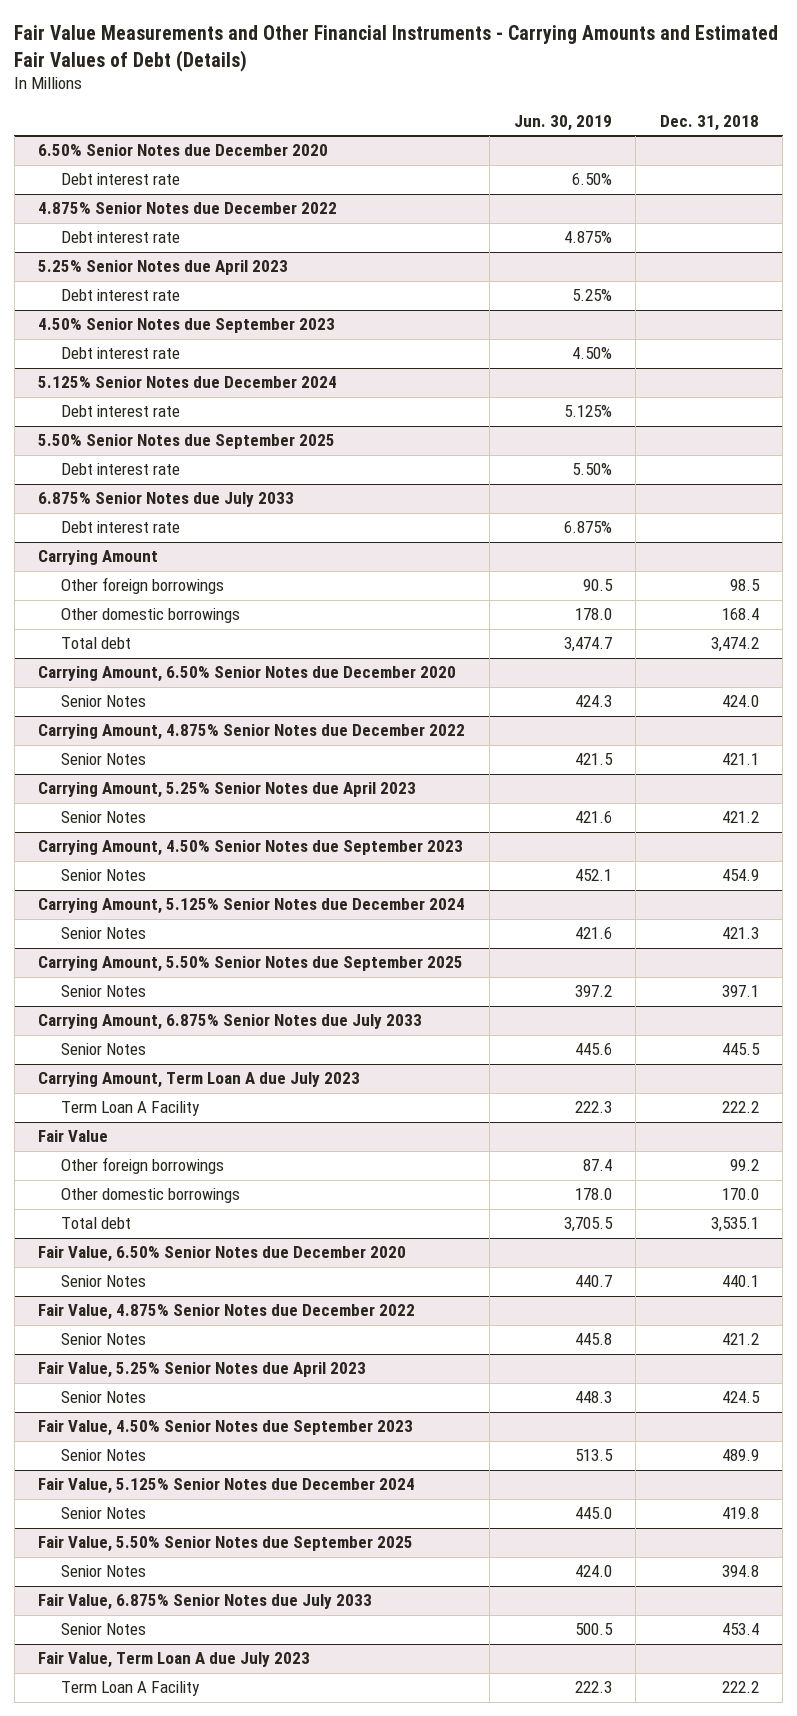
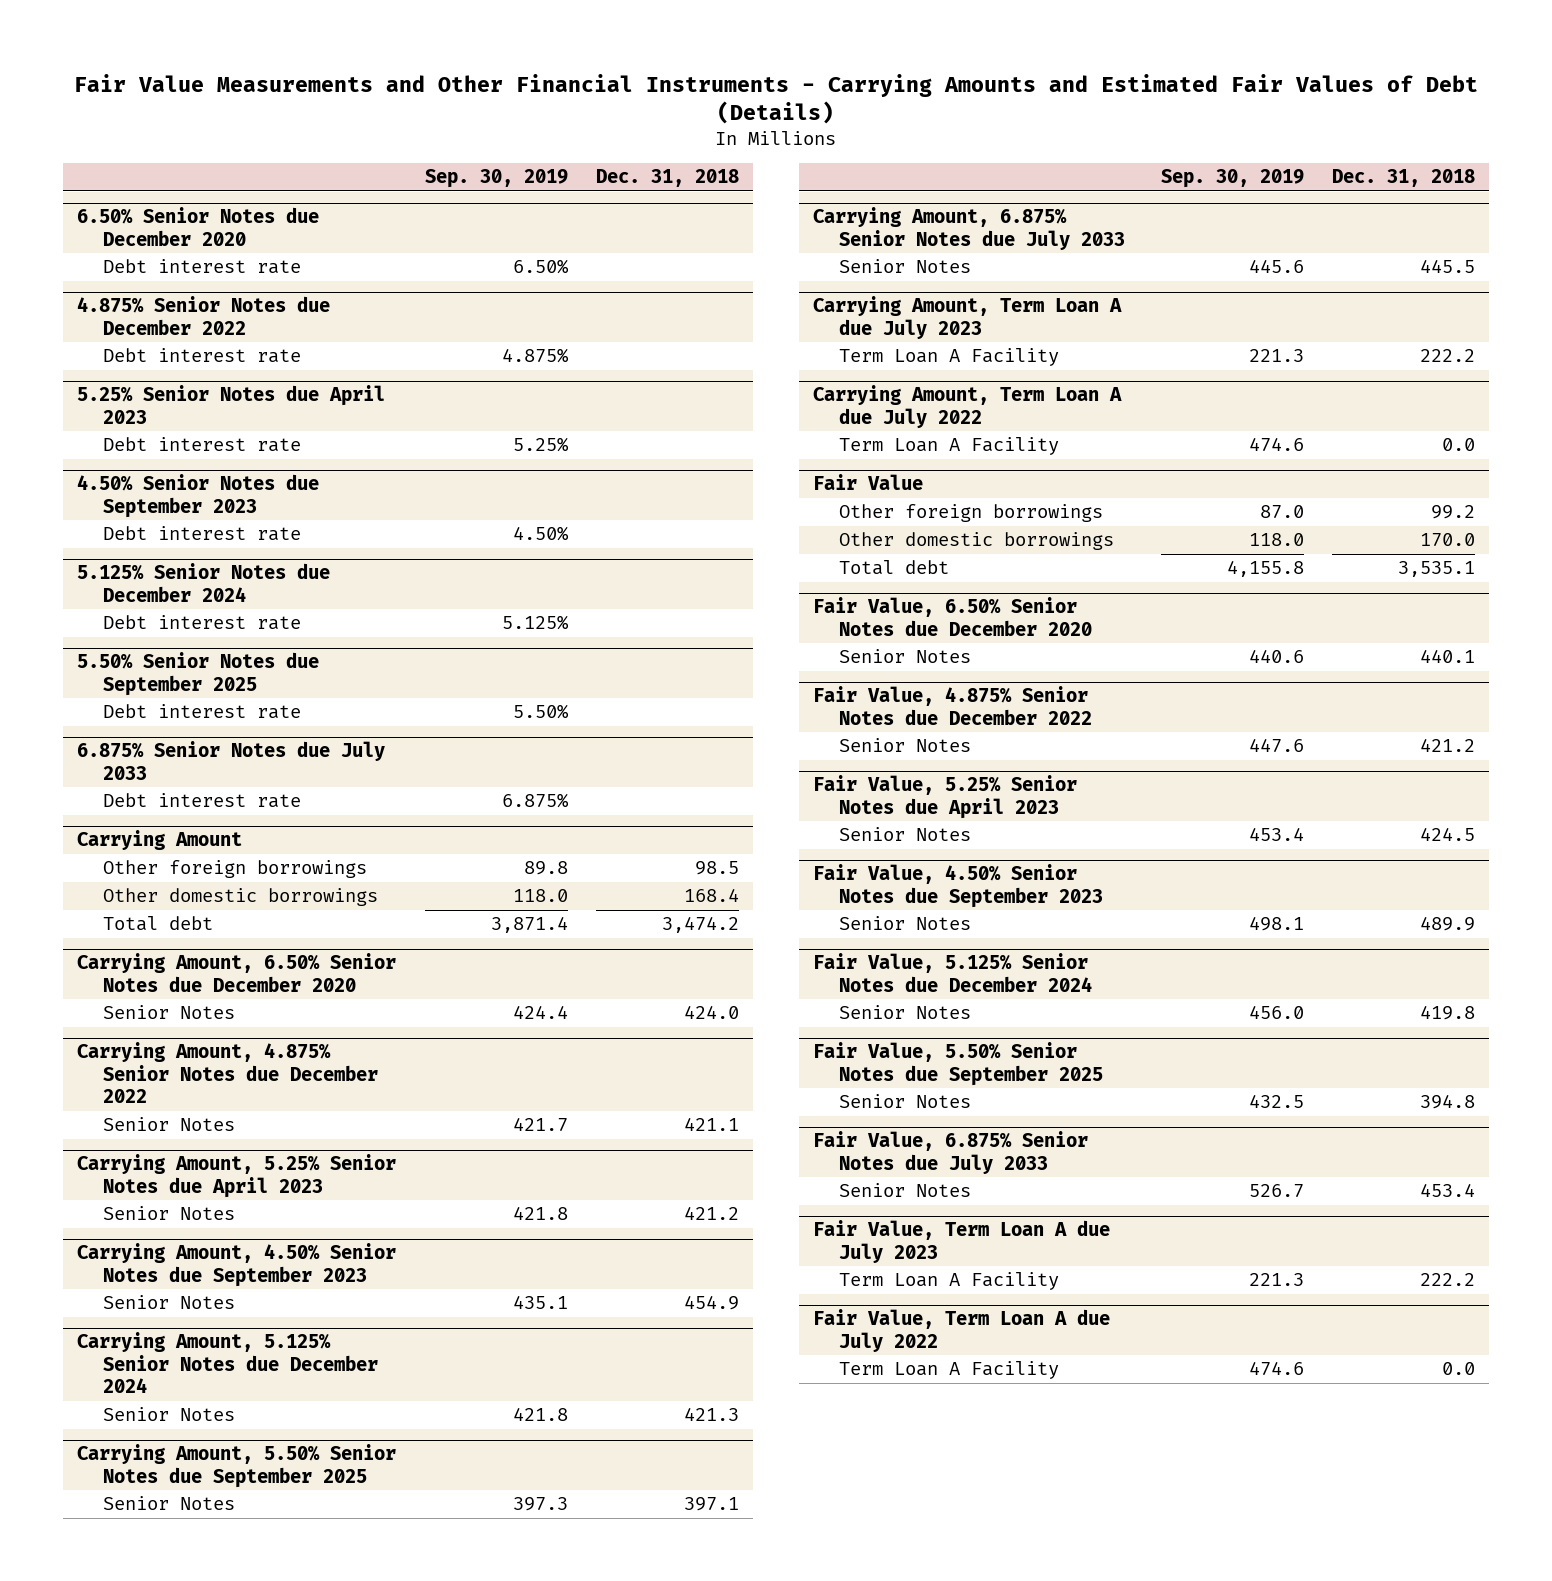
- | Jun. 30, 2019 | Dec. 31, 2018
+ | Sep. 30, 2019 | Dec. 31, 2018
+ Carrying Amount, Term Loan A due July 2022
+ Term Loan A Facility | 474.6 | 0.0
+ Fair Value, Term Loan A due July 2022
+ Term Loan A Facility | 474.6 | 0.0

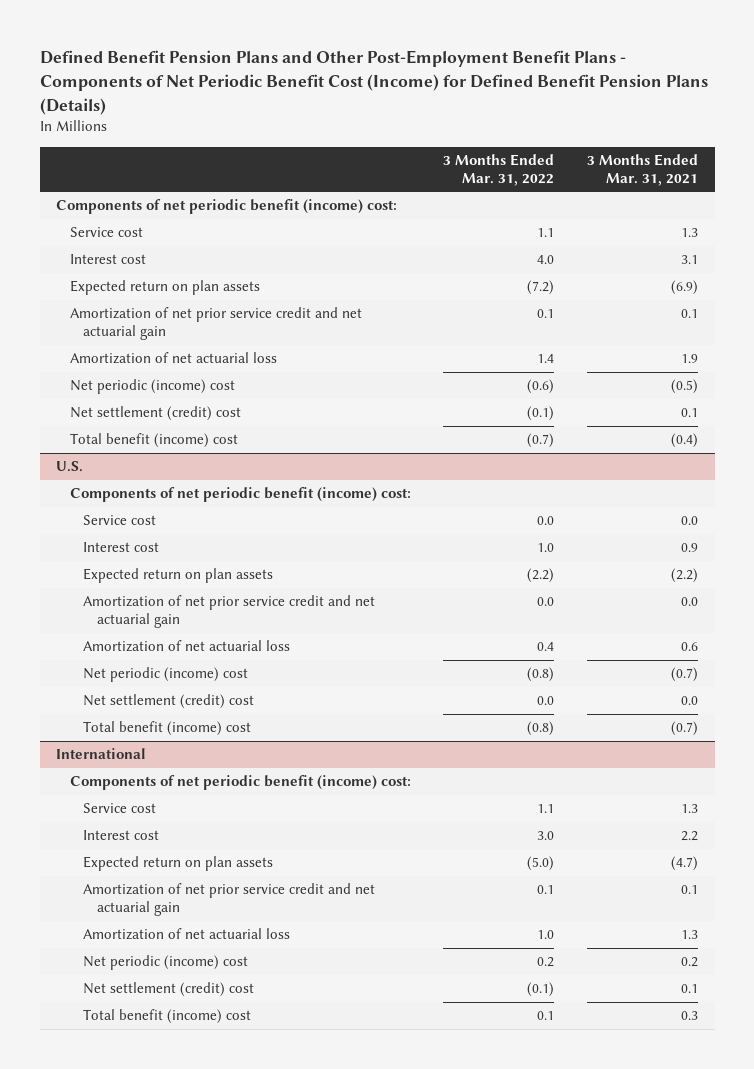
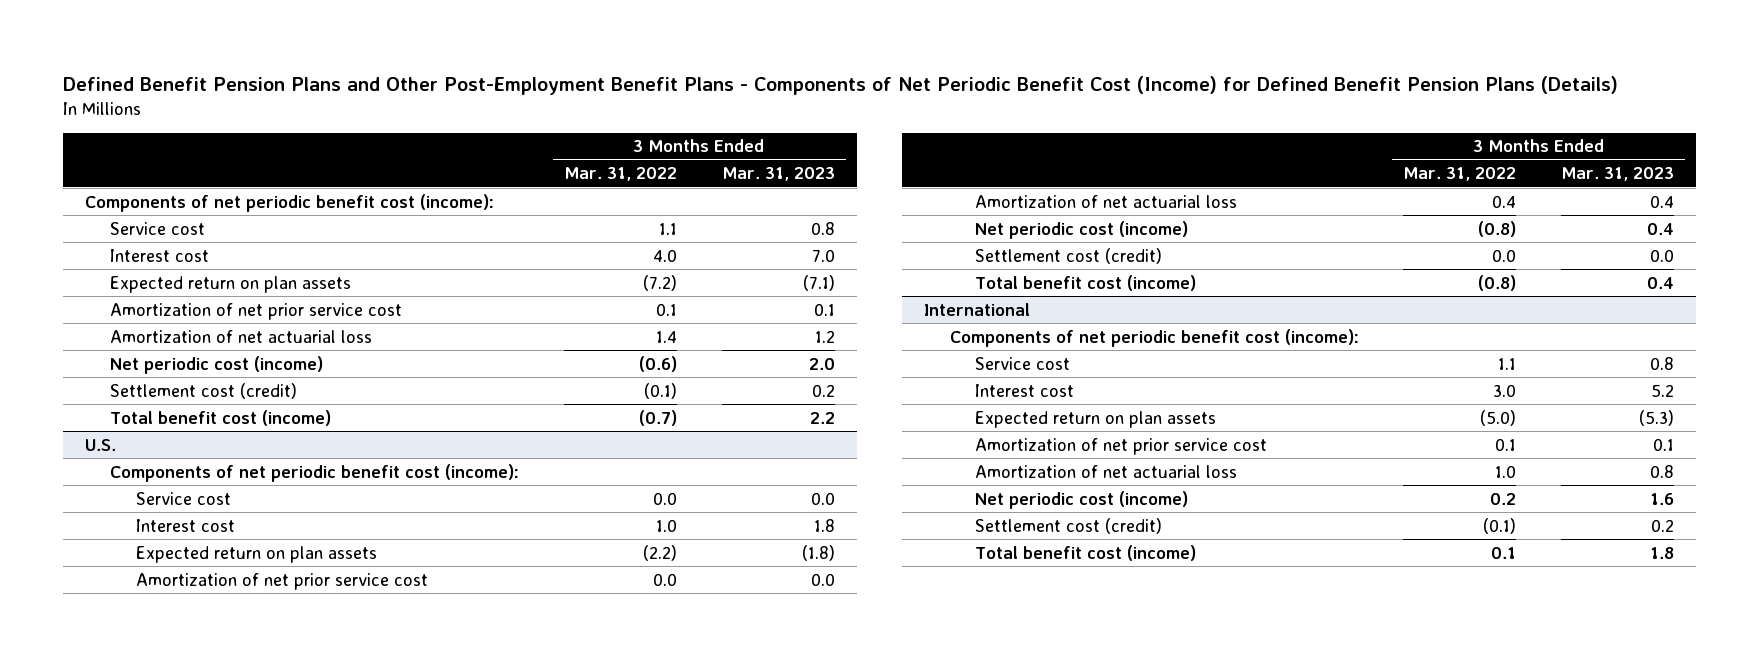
- | 3 Months Ended Mar. 31, 2022 | 3 Months Ended Mar. 31, 2021
+ | 3 Months Ended Mar. 31, 2022 | 3 Months Ended Mar. 31, 2023
- Components of net periodic benefit (income) cost:
+ Components of net periodic benefit cost (income):
- Amortization of net prior service credit and net actuarial gain | 0.1 | 0.1
+ Amortization of net prior service cost | 0.1 | 0.1
- Net periodic (income) cost | (0.6) | (0.5)
- Net settlement (credit) cost | (0.1) | 0.1
- Total benefit (income) cost | (0.7) | (0.4)
+ Net periodic cost (income) | (0.6) | 2.0
+ Settlement cost (credit) | (0.1) | 0.2
+ Total benefit cost (income) | (0.7) | 2.2
@ U.S.
- Components of net periodic benefit (income) cost:
+ Components of net periodic benefit cost (income):
- Amortization of net prior service credit and net actuarial gain | 0.0 | 0.0
+ Amortization of net prior service cost | 0.0 | 0.0
- Net periodic (income) cost | (0.8) | (0.7)
- Net settlement (credit) cost | 0.0 | 0.0
- Total benefit (income) cost | (0.8) | (0.7)
+ Net periodic cost (income) | (0.8) | 0.4
+ Settlement cost (credit) | 0.0 | 0.0
+ Total benefit cost (income) | (0.8) | 0.4
@ International
- Components of net periodic benefit (income) cost:
+ Components of net periodic benefit cost (income):
- Amortization of net prior service credit and net actuarial gain | 0.1 | 0.1
+ Amortization of net prior service cost | 0.1 | 0.1
- Net periodic (income) cost | 0.2 | 0.2
- Net settlement (credit) cost | (0.1) | 0.1
- Total benefit (income) cost | 0.1 | 0.3
+ Net periodic cost (income) | 0.2 | 1.6
+ Settlement cost (credit) | (0.1) | 0.2
+ Total benefit cost (income) | 0.1 | 1.8

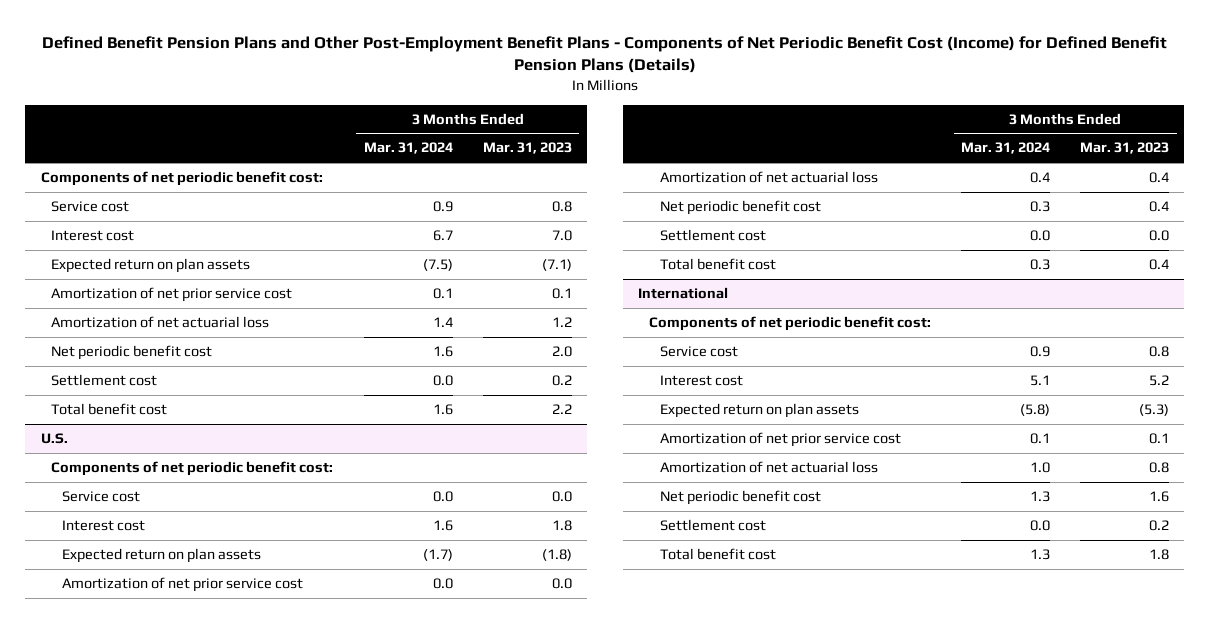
- | 3 Months Ended Mar. 31, 2022 | 3 Months Ended Mar. 31, 2023
+ | 3 Months Ended Mar. 31, 2024 | 3 Months Ended Mar. 31, 2023
- Components of net periodic benefit cost (income):
+ Components of net periodic benefit cost:
- Net periodic cost (income) | (0.6) | 2.0
- Settlement cost (credit) | (0.1) | 0.2
- Total benefit cost (income) | (0.7) | 2.2
+ Net periodic benefit cost | 1.6 | 2.0
+ Settlement cost | 0.0 | 0.2
+ Total benefit cost | 1.6 | 2.2
@ U.S.
- Components of net periodic benefit cost (income):
+ Components of net periodic benefit cost:
- Net periodic cost (income) | (0.8) | 0.4
- Settlement cost (credit) | 0.0 | 0.0
- Total benefit cost (income) | (0.8) | 0.4
+ Net periodic benefit cost | 0.3 | 0.4
+ Settlement cost | 0.0 | 0.0
+ Total benefit cost | 0.3 | 0.4
@ International
- Components of net periodic benefit cost (income):
+ Components of net periodic benefit cost:
- Net periodic cost (income) | 0.2 | 1.6
- Settlement cost (credit) | (0.1) | 0.2
- Total benefit cost (income) | 0.1 | 1.8
+ Net periodic benefit cost | 1.3 | 1.6
+ Settlement cost | 0.0 | 0.2
+ Total benefit cost | 1.3 | 1.8

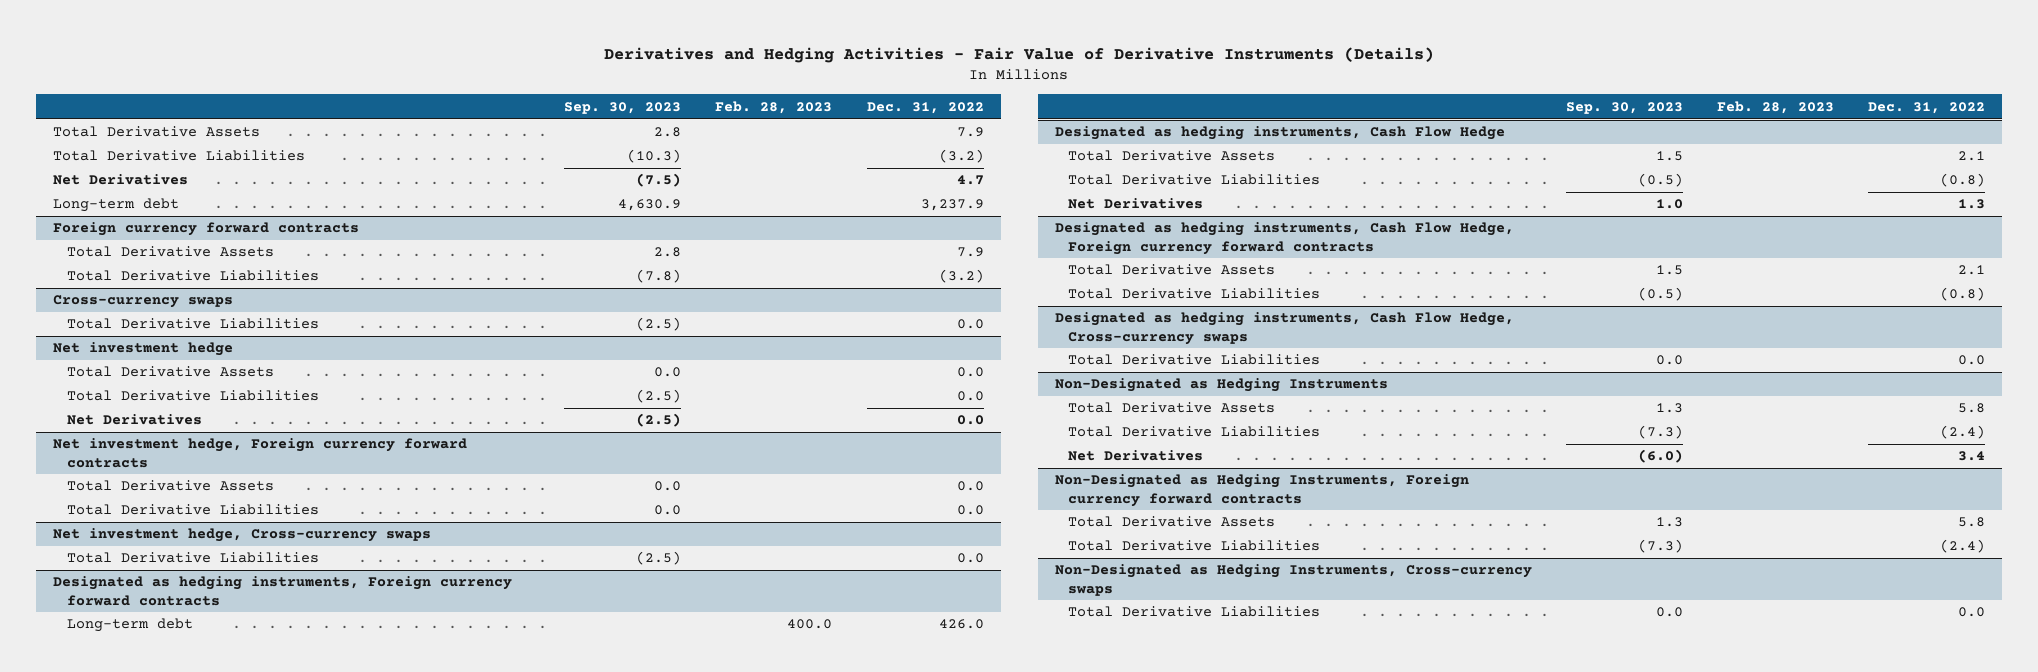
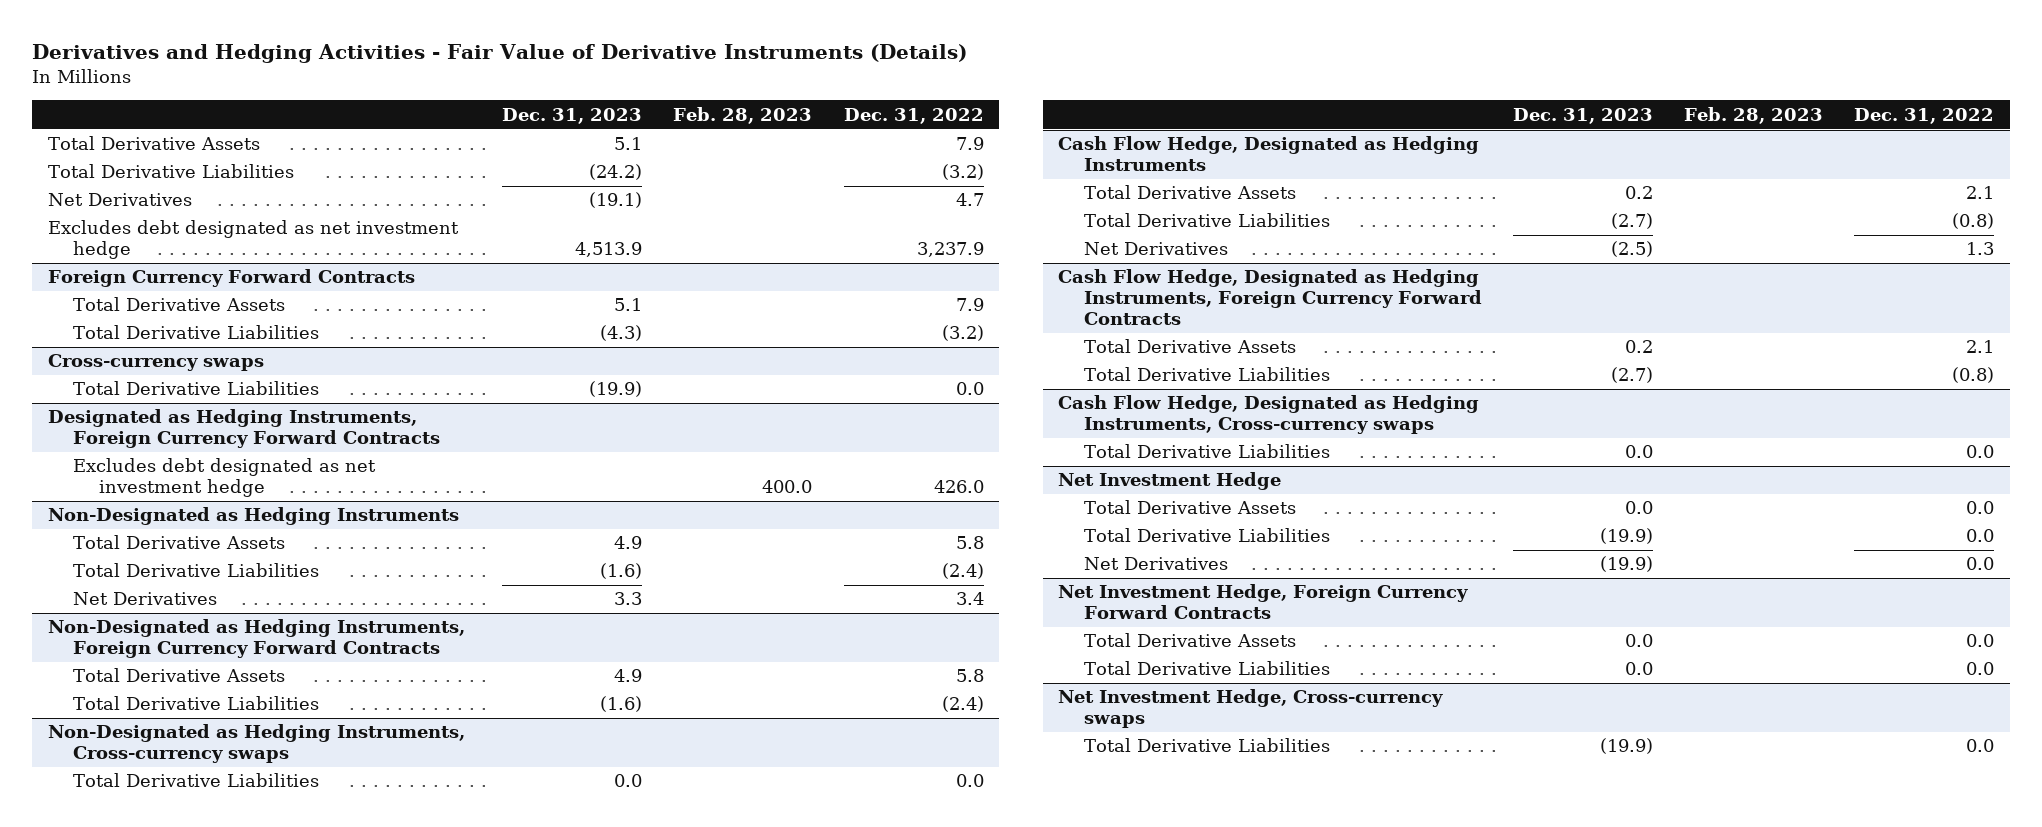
- | Sep. 30, 2023 | Feb. 28, 2023 | Dec. 31, 2022
+ | Dec. 31, 2023 | Feb. 28, 2023 | Dec. 31, 2022
- Long-term debt | 4,630.9 | | 3,237.9
- Foreign currency forward contracts
+ Excludes debt designated as net investment hedge | 4,513.9 | | 3,237.9
+ Foreign Currency Forward Contracts
- Net investment hedge
- Total Derivative Assets | 0.0 | | 0.0
- Total Derivative Liabilities | (2.5) | | 0.0
- Net Derivatives | (2.5) | | 0.0
- Net investment hedge, Foreign currency forward contracts
- Total Derivative Assets | 0.0 | | 0.0
- Total Derivative Liabilities | 0.0 | | 0.0
- Net investment hedge, Cross-currency swaps
- Total Derivative Liabilities | (2.5) | | 0.0
- Designated as hedging instruments, Foreign currency forward contracts
- Long-term debt | | 400.0 | 426.0
- Designated as hedging instruments, Cash Flow Hedge
- Total Derivative Assets | 1.5 | | 2.1
- Total Derivative Liabilities | (0.5) | | (0.8)
- Net Derivatives | 1.0 | | 1.3
- Designated as hedging instruments, Cash Flow Hedge, Foreign currency forward contracts
- Total Derivative Assets | 1.5 | | 2.1
- Total Derivative Liabilities | (0.5) | | (0.8)
- Designated as hedging instruments, Cash Flow Hedge, Cross-currency swaps
- Total Derivative Liabilities | 0.0 | | 0.0
+ Designated as Hedging Instruments, Foreign Currency Forward Contracts
+ Excludes debt designated as net investment hedge | | 400.0 | 426.0
- Non-Designated as Hedging Instruments, Foreign currency forward contracts
+ Non-Designated as Hedging Instruments, Foreign Currency Forward Contracts
+ Cash Flow Hedge, Designated as Hedging Instruments
+ Total Derivative Assets | 0.2 | | 2.1
+ Total Derivative Liabilities | (2.7) | | (0.8)
+ Net Derivatives | (2.5) | | 1.3
+ Cash Flow Hedge, Designated as Hedging Instruments, Foreign Currency Forward Contracts
+ Total Derivative Assets | 0.2 | | 2.1
+ Total Derivative Liabilities | (2.7) | | (0.8)
+ Cash Flow Hedge, Designated as Hedging Instruments, Cross-currency swaps
+ Total Derivative Liabilities | 0.0 | | 0.0
+ Net Investment Hedge
+ Total Derivative Assets | 0.0 | | 0.0
+ Total Derivative Liabilities | (19.9) | | 0.0
+ Net Derivatives | (19.9) | | 0.0
+ Net Investment Hedge, Foreign Currency Forward Contracts
+ Total Derivative Assets | 0.0 | | 0.0
+ Total Derivative Liabilities | 0.0 | | 0.0
+ Net Investment Hedge, Cross-currency swaps
+ Total Derivative Liabilities | (19.9) | | 0.0

